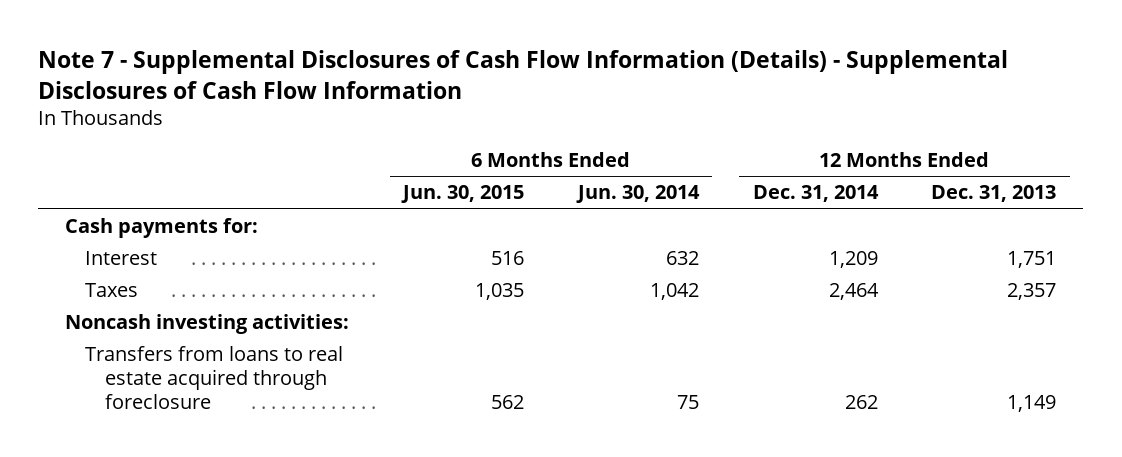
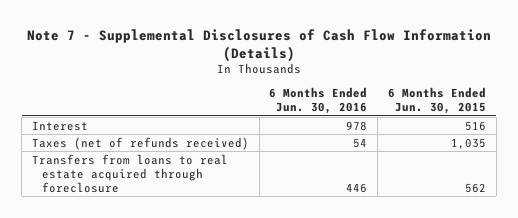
- Note 7 - Supplemental Disclosures of Cash Flow Information (Details) - Supplemental Disclosures of Cash Flow Information
+ Note 7 - Supplemental Disclosures of Cash Flow Information (Details)
- | 6 Months Ended Jun. 30, 2015 | 6 Months Ended Jun. 30, 2014 | 12 Months Ended Dec. 31, 2014 | 12 Months Ended Dec. 31, 2013
+ | 6 Months Ended Jun. 30, 2016 | 6 Months Ended Jun. 30, 2015
- Cash payments for:
- Taxes | 1,035 | 1,042 | 2,464 | 2,357
- Noncash investing activities:
+ Taxes (net of refunds received) | 54 | 1,035

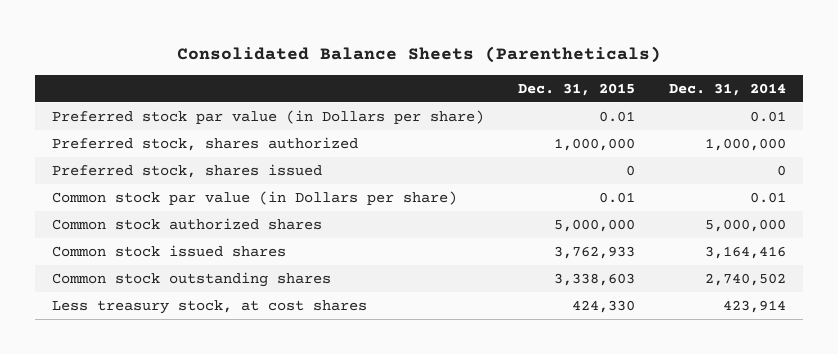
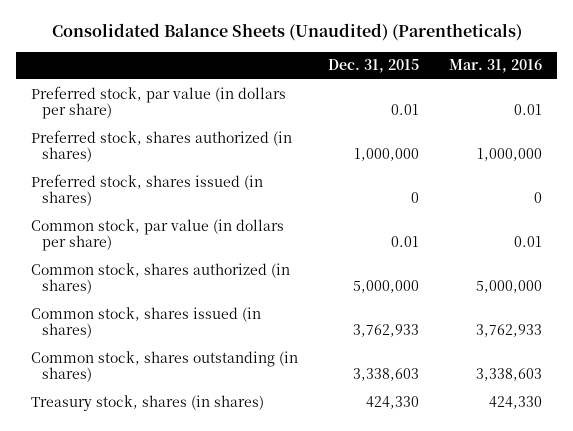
- Consolidated Balance Sheets (Parentheticals)
+ Consolidated Balance Sheets (Unaudited) (Parentheticals)
- | Dec. 31, 2015 | Dec. 31, 2014
+ | Dec. 31, 2015 | Mar. 31, 2016
- Preferred stock par value (in Dollars per share) | 0.01 | 0.01
- Preferred stock, shares authorized | 1,000,000 | 1,000,000
- Preferred stock, shares issued | 0 | 0
- Common stock par value (in Dollars per share) | 0.01 | 0.01
- Common stock authorized shares | 5,000,000 | 5,000,000
- Common stock issued shares | 3,762,933 | 3,164,416
- Common stock outstanding shares | 3,338,603 | 2,740,502
- Less treasury stock, at cost shares | 424,330 | 423,914
+ Preferred stock, par value (in dollars per share) | 0.01 | 0.01
+ Preferred stock, shares authorized (in shares) | 1,000,000 | 1,000,000
+ Preferred stock, shares issued (in shares) | 0 | 0
+ Common stock, par value (in dollars per share) | 0.01 | 0.01
+ Common stock, shares authorized (in shares) | 5,000,000 | 5,000,000
+ Common stock, shares issued (in shares) | 3,762,933 | 3,762,933
+ Common stock, shares outstanding (in shares) | 3,338,603 | 3,338,603
+ Treasury stock, shares (in shares) | 424,330 | 424,330

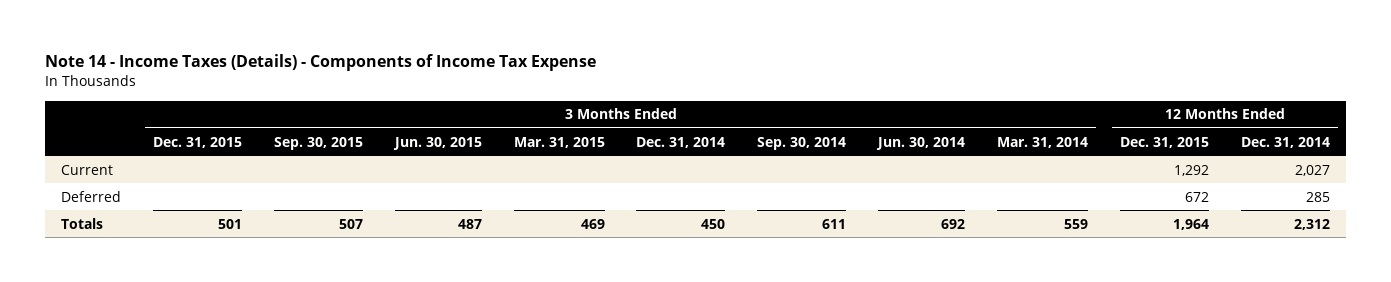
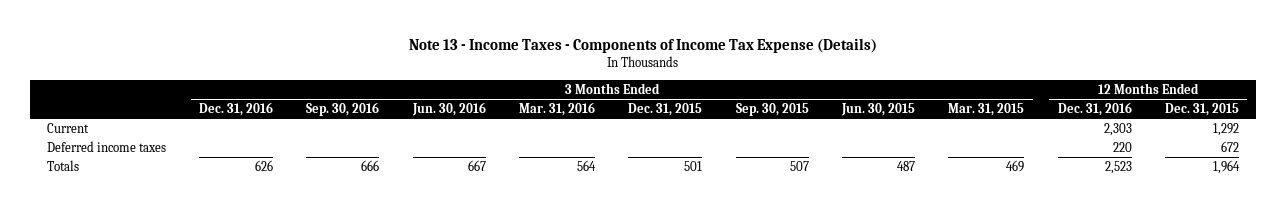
- Note 14 - Income Taxes (Details) - Components of Income Tax Expense
+ Note 13 - Income Taxes - Components of Income Tax Expense (Details)
- | 3 Months Ended Dec. 31, 2015 | 3 Months Ended Sep. 30, 2015 | 3 Months Ended Jun. 30, 2015 | 3 Months Ended Mar. 31, 2015 | 3 Months Ended Dec. 31, 2014 | 3 Months Ended Sep. 30, 2014 | 3 Months Ended Jun. 30, 2014 | 3 Months Ended Mar. 31, 2014 | 12 Months Ended Dec. 31, 2015 | 12 Months Ended Dec. 31, 2014
+ | 3 Months Ended Dec. 31, 2016 | 3 Months Ended Sep. 30, 2016 | 3 Months Ended Jun. 30, 2016 | 3 Months Ended Mar. 31, 2016 | 3 Months Ended Dec. 31, 2015 | 3 Months Ended Sep. 30, 2015 | 3 Months Ended Jun. 30, 2015 | 3 Months Ended Mar. 31, 2015 | 12 Months Ended Dec. 31, 2016 | 12 Months Ended Dec. 31, 2015
- Deferred | | | | | | | | | 672 | 285
+ Deferred income taxes | | | | | | | | | 220 | 672

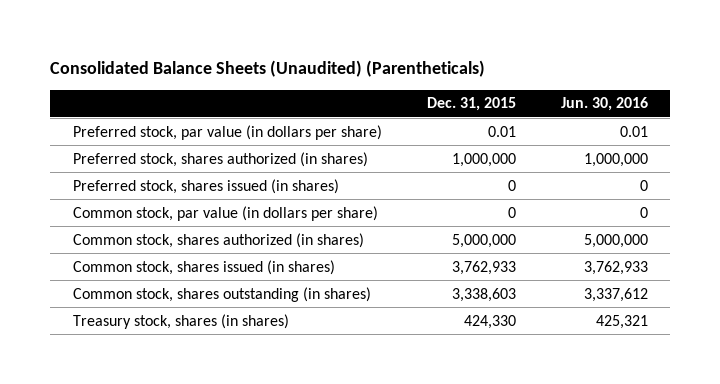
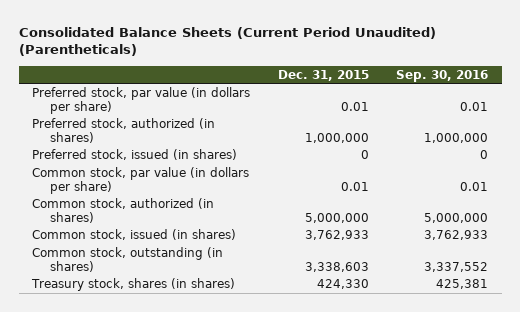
- Consolidated Balance Sheets (Unaudited) (Parentheticals)
+ Consolidated Balance Sheets (Current Period Unaudited) (Parentheticals)
- | Dec. 31, 2015 | Jun. 30, 2016
+ | Dec. 31, 2015 | Sep. 30, 2016
- Preferred stock, shares authorized (in shares) | 1,000,000 | 1,000,000
- Preferred stock, shares issued (in shares) | 0 | 0
- Common stock, par value (in dollars per share) | 0 | 0
- Common stock, shares authorized (in shares) | 5,000,000 | 5,000,000
- Common stock, shares issued (in shares) | 3,762,933 | 3,762,933
- Common stock, shares outstanding (in shares) | 3,338,603 | 3,337,612
+ Preferred stock, authorized (in shares) | 1,000,000 | 1,000,000
+ Preferred stock, issued (in shares) | 0 | 0
+ Common stock, par value (in dollars per share) | 0.01 | 0.01
+ Common stock, authorized (in shares) | 5,000,000 | 5,000,000
+ Common stock, issued (in shares) | 3,762,933 | 3,762,933
+ Common stock, outstanding (in shares) | 3,338,603 | 3,337,552

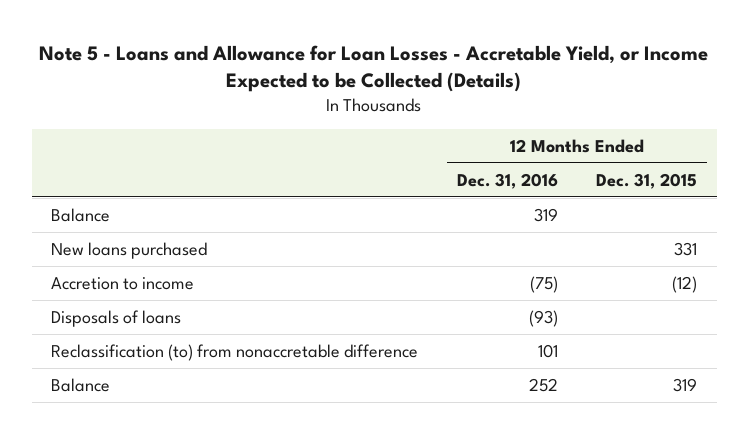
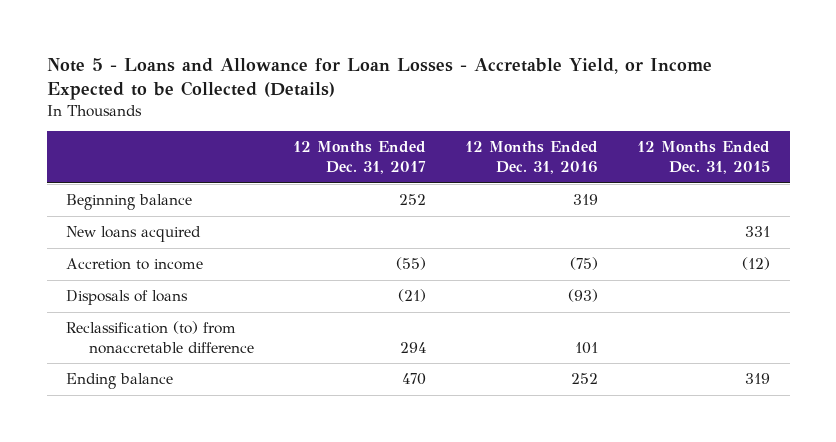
- | 12 Months Ended Dec. 31, 2016 | 12 Months Ended Dec. 31, 2015
+ | 12 Months Ended Dec. 31, 2017 | 12 Months Ended Dec. 31, 2016 | 12 Months Ended Dec. 31, 2015
- Balance | 319 |
- New loans purchased | | 331
+ Beginning balance | 252 | 319 |
+ New loans acquired | | | 331
- Balance | 252 | 319
+ Ending balance | 470 | 252 | 319

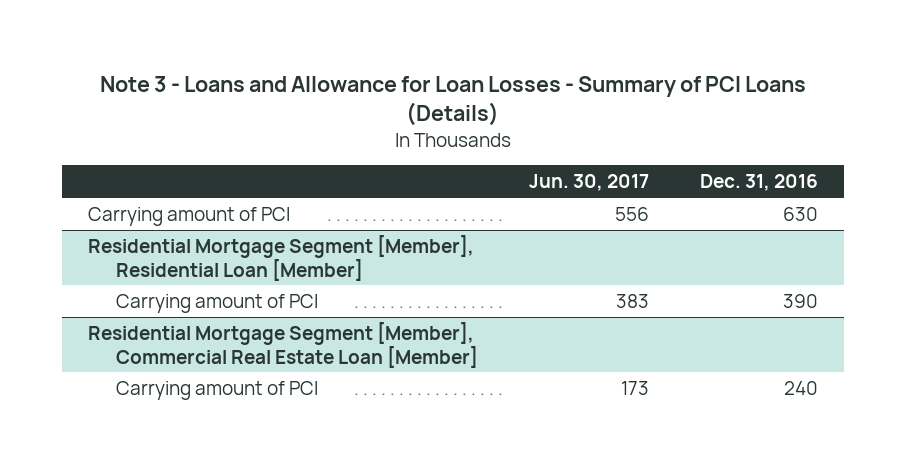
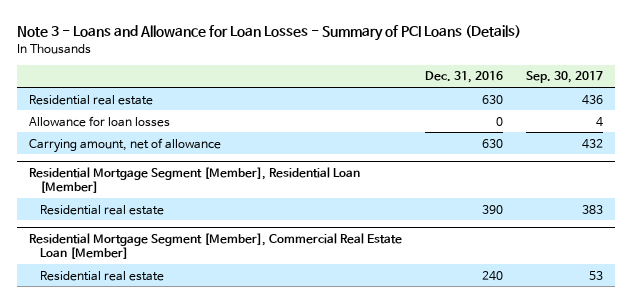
- | Jun. 30, 2017 | Dec. 31, 2016
+ | Dec. 31, 2016 | Sep. 30, 2017
- Carrying amount of PCI | 556 | 630
+ Residential real estate | 630 | 436
+ Allowance for loan losses | 0 | 4
+ Carrying amount, net of allowance | 630 | 432
@ Residential Mortgage Segment [Member], Residential Loan [Member]
- Carrying amount of PCI | 383 | 390
+ Residential real estate | 390 | 383
@ Residential Mortgage Segment [Member], Commercial Real Estate Loan [Member]
- Carrying amount of PCI | 173 | 240
+ Residential real estate | 240 | 53

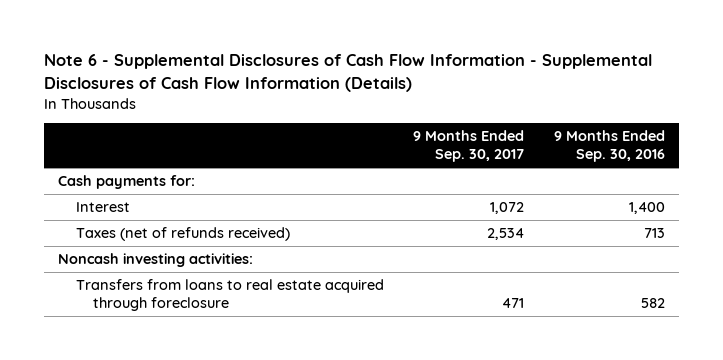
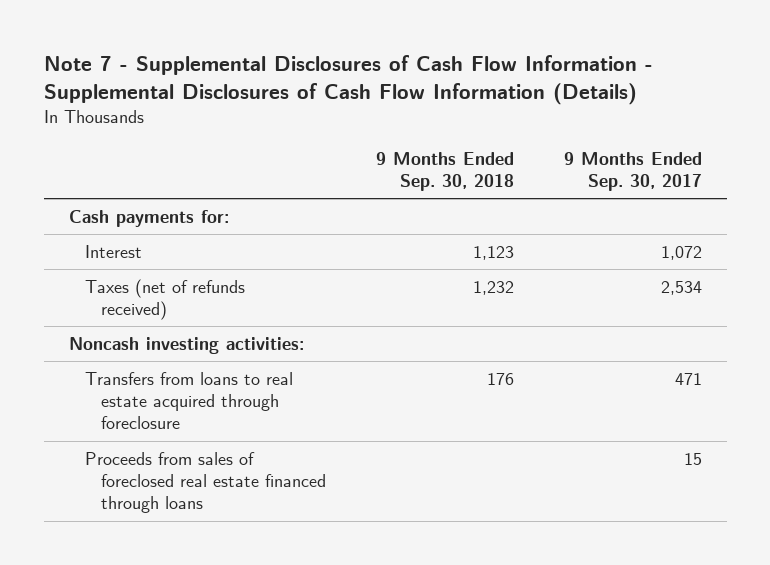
- Note 6 - Supplemental Disclosures of Cash Flow Information - Supplemental Disclosures of Cash Flow Information (Details)
+ Note 7 - Supplemental Disclosures of Cash Flow Information - Supplemental Disclosures of Cash Flow Information (Details)
- | 9 Months Ended Sep. 30, 2017 | 9 Months Ended Sep. 30, 2016
+ | 9 Months Ended Sep. 30, 2018 | 9 Months Ended Sep. 30, 2017
+ Proceeds from sales of foreclosed real estate financed through loans | | 15

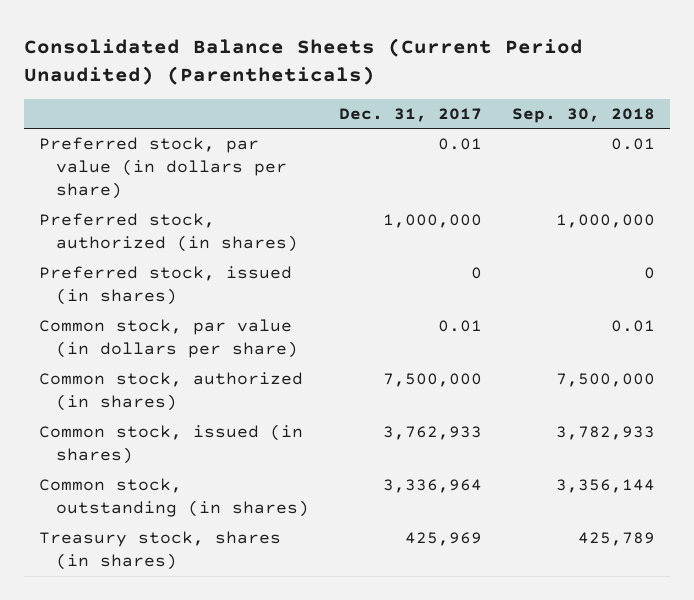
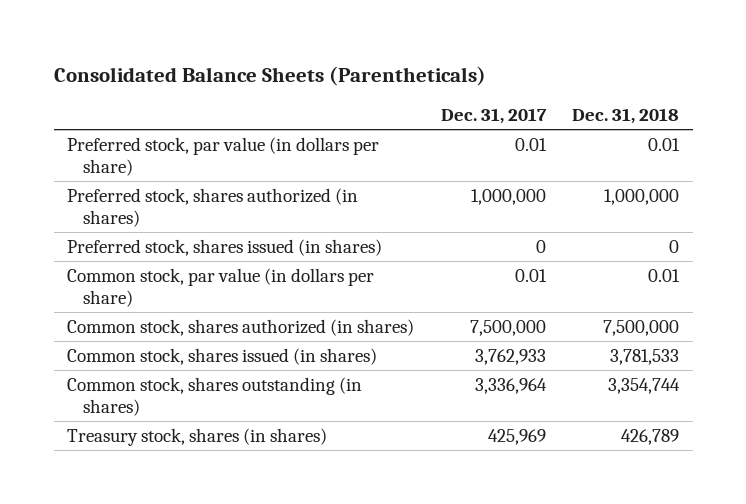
- Consolidated Balance Sheets (Current Period Unaudited) (Parentheticals)
+ Consolidated Balance Sheets (Parentheticals)
- | Dec. 31, 2017 | Sep. 30, 2018
+ | Dec. 31, 2017 | Dec. 31, 2018
- Preferred stock, authorized (in shares) | 1,000,000 | 1,000,000
- Preferred stock, issued (in shares) | 0 | 0
+ Preferred stock, shares authorized (in shares) | 1,000,000 | 1,000,000
+ Preferred stock, shares issued (in shares) | 0 | 0
- Common stock, authorized (in shares) | 7,500,000 | 7,500,000
- Common stock, issued (in shares) | 3,762,933 | 3,782,933
- Common stock, outstanding (in shares) | 3,336,964 | 3,356,144
+ Common stock, shares authorized (in shares) | 7,500,000 | 7,500,000
+ Common stock, shares issued (in shares) | 3,762,933 | 3,781,533
+ Common stock, shares outstanding (in shares) | 3,336,964 | 3,354,744

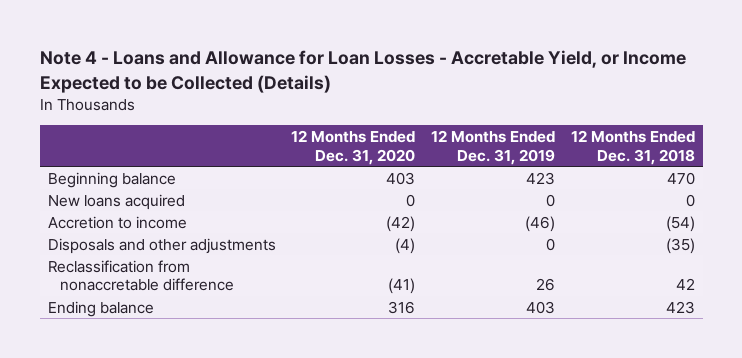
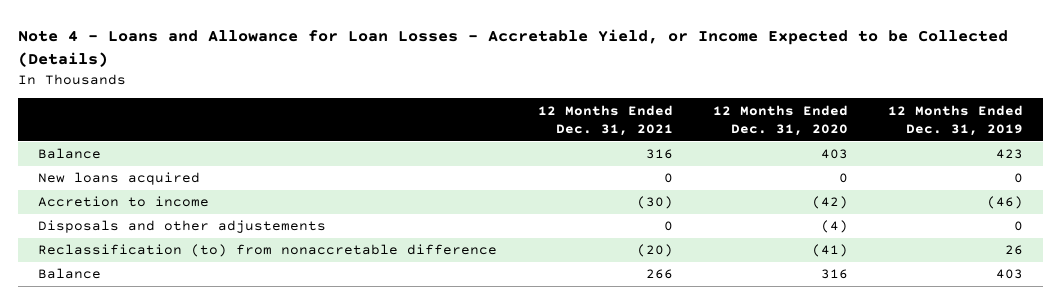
- | 12 Months Ended Dec. 31, 2020 | 12 Months Ended Dec. 31, 2019 | 12 Months Ended Dec. 31, 2018
+ | 12 Months Ended Dec. 31, 2021 | 12 Months Ended Dec. 31, 2020 | 12 Months Ended Dec. 31, 2019
- Beginning balance | 403 | 423 | 470
+ Balance | 316 | 403 | 423
- Disposals and other adjustments | (4) | 0 | (35)
- Reclassification from nonaccretable difference | (41) | 26 | 42
- Ending balance | 316 | 403 | 423
+ Disposals and other adjustements | 0 | (4) | 0
+ Reclassification (to) from nonaccretable difference | (20) | (41) | 26
+ Balance | 266 | 316 | 403

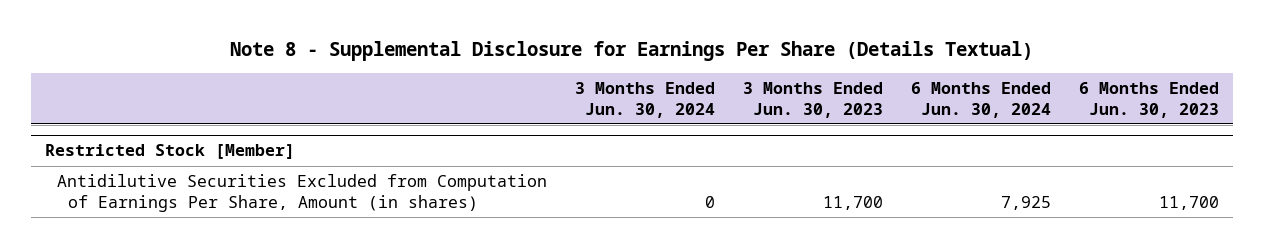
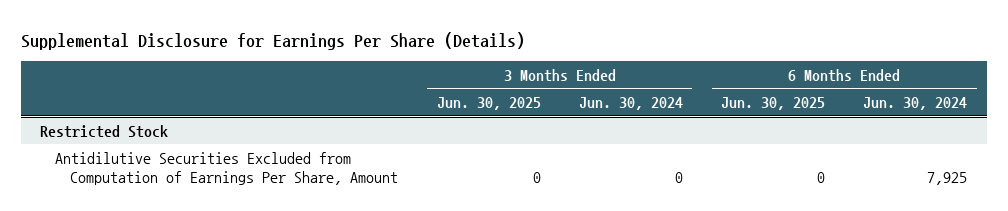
- Note 8 - Supplemental Disclosure for Earnings Per Share (Details Textual)
+ Supplemental Disclosure for Earnings Per Share (Details)
- | 3 Months Ended Jun. 30, 2024 | 3 Months Ended Jun. 30, 2023 | 6 Months Ended Jun. 30, 2024 | 6 Months Ended Jun. 30, 2023
+ | 3 Months Ended Jun. 30, 2025 | 3 Months Ended Jun. 30, 2024 | 6 Months Ended Jun. 30, 2025 | 6 Months Ended Jun. 30, 2024
- Restricted Stock [Member]
- Antidilutive Securities Excluded from Computation of Earnings Per Share, Amount (in shares) | 0 | 11,700 | 7,925 | 11,700
+ Restricted Stock
+ Antidilutive Securities Excluded from Computation of Earnings Per Share, Amount | 0 | 0 | 0 | 7,925

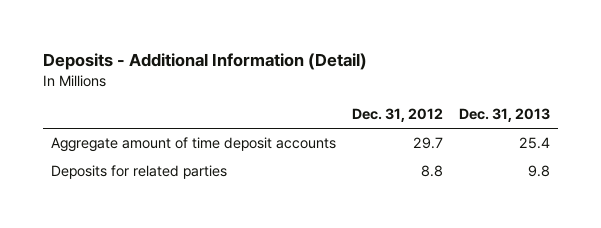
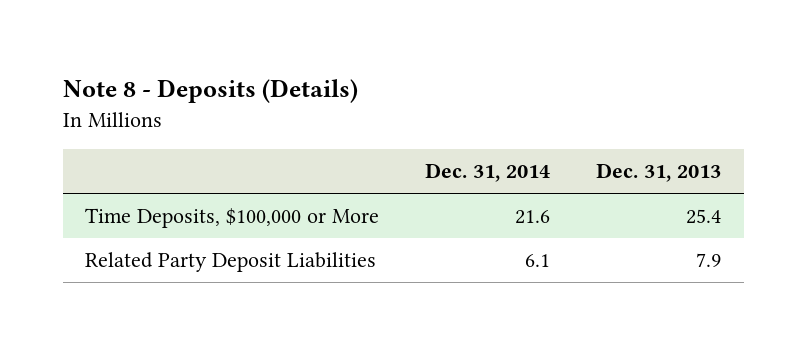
- Deposits - Additional Information (Detail)
+ Note 8 - Deposits (Details)
- | Dec. 31, 2012 | Dec. 31, 2013
+ | Dec. 31, 2014 | Dec. 31, 2013
- Aggregate amount of time deposit accounts | 29.7 | 25.4
- Deposits for related parties | 8.8 | 9.8
+ Time Deposits, $100,000 or More | 21.6 | 25.4
+ Related Party Deposit Liabilities | 6.1 | 7.9

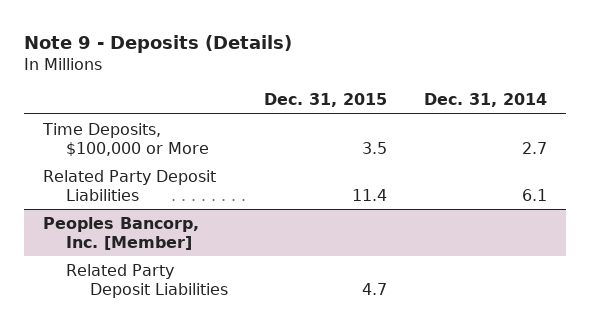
- Note 8 - Deposits (Details)
+ Note 9 - Deposits (Details)
- | Dec. 31, 2014 | Dec. 31, 2013
+ | Dec. 31, 2015 | Dec. 31, 2014
- Time Deposits, $100,000 or More | 21.6 | 25.4
+ Time Deposits, $100,000 or More | 3.5 | 2.7
+ Peoples Bancorp, Inc. [Member]
+ Related Party Deposit Liabilities | 4.7 |

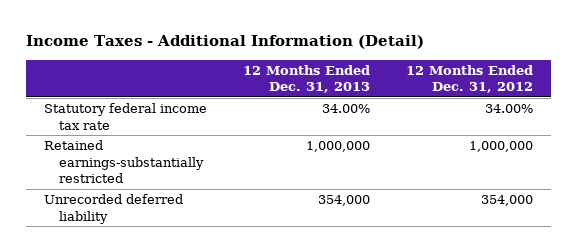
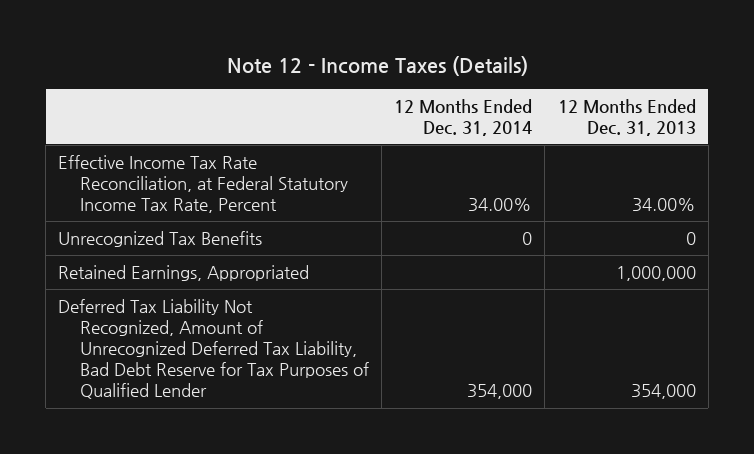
- Income Taxes - Additional Information (Detail)
+ Note 12 - Income Taxes (Details)
- | 12 Months Ended Dec. 31, 2013 | 12 Months Ended Dec. 31, 2012
+ | 12 Months Ended Dec. 31, 2014 | 12 Months Ended Dec. 31, 2013
- Statutory federal income tax rate | 34.00% | 34.00%
- Retained earnings-substantially restricted | 1,000,000 | 1,000,000
- Unrecorded deferred liability | 354,000 | 354,000
+ Effective Income Tax Rate Reconciliation, at Federal Statutory Income Tax Rate, Percent | 34.00% | 34.00%
+ Unrecognized Tax Benefits | 0 | 0
+ Retained Earnings, Appropriated | | 1,000,000
+ Deferred Tax Liability Not Recognized, Amount of Unrecognized Deferred Tax Liability, Bad Debt Reserve for Tax Purposes of Qualified Lender | 354,000 | 354,000

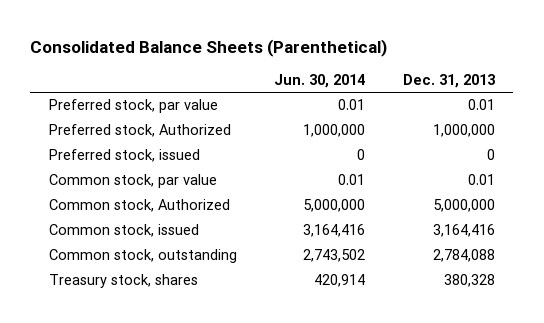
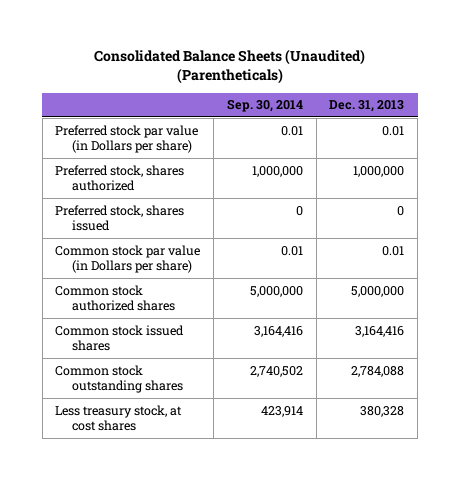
- Consolidated Balance Sheets (Parenthetical)
+ Consolidated Balance Sheets (Unaudited) (Parentheticals)
- | Jun. 30, 2014 | Dec. 31, 2013
+ | Sep. 30, 2014 | Dec. 31, 2013
- Preferred stock, par value | 0.01 | 0.01
- Preferred stock, Authorized | 1,000,000 | 1,000,000
- Preferred stock, issued | 0 | 0
- Common stock, par value | 0.01 | 0.01
- Common stock, Authorized | 5,000,000 | 5,000,000
- Common stock, issued | 3,164,416 | 3,164,416
- Common stock, outstanding | 2,743,502 | 2,784,088
- Treasury stock, shares | 420,914 | 380,328
+ Preferred stock par value (in Dollars per share) | 0.01 | 0.01
+ Preferred stock, shares authorized | 1,000,000 | 1,000,000
+ Preferred stock, shares issued | 0 | 0
+ Common stock par value (in Dollars per share) | 0.01 | 0.01
+ Common stock authorized shares | 5,000,000 | 5,000,000
+ Common stock issued shares | 3,164,416 | 3,164,416
+ Common stock outstanding shares | 2,740,502 | 2,784,088
+ Less treasury stock, at cost shares | 423,914 | 380,328

